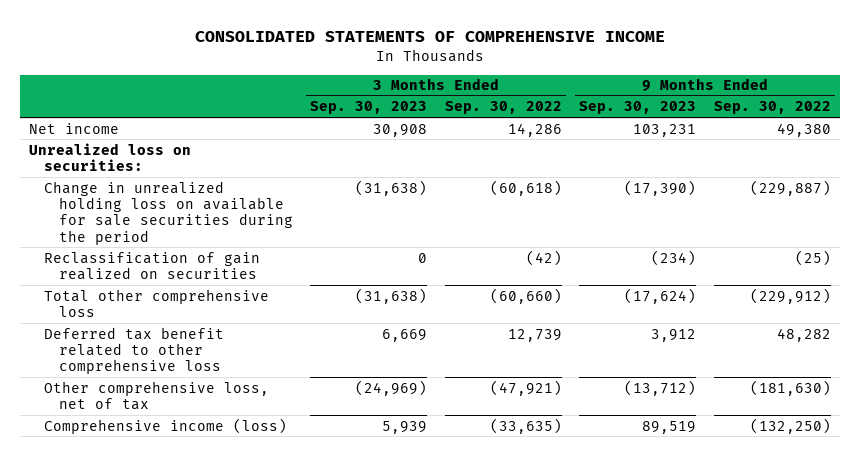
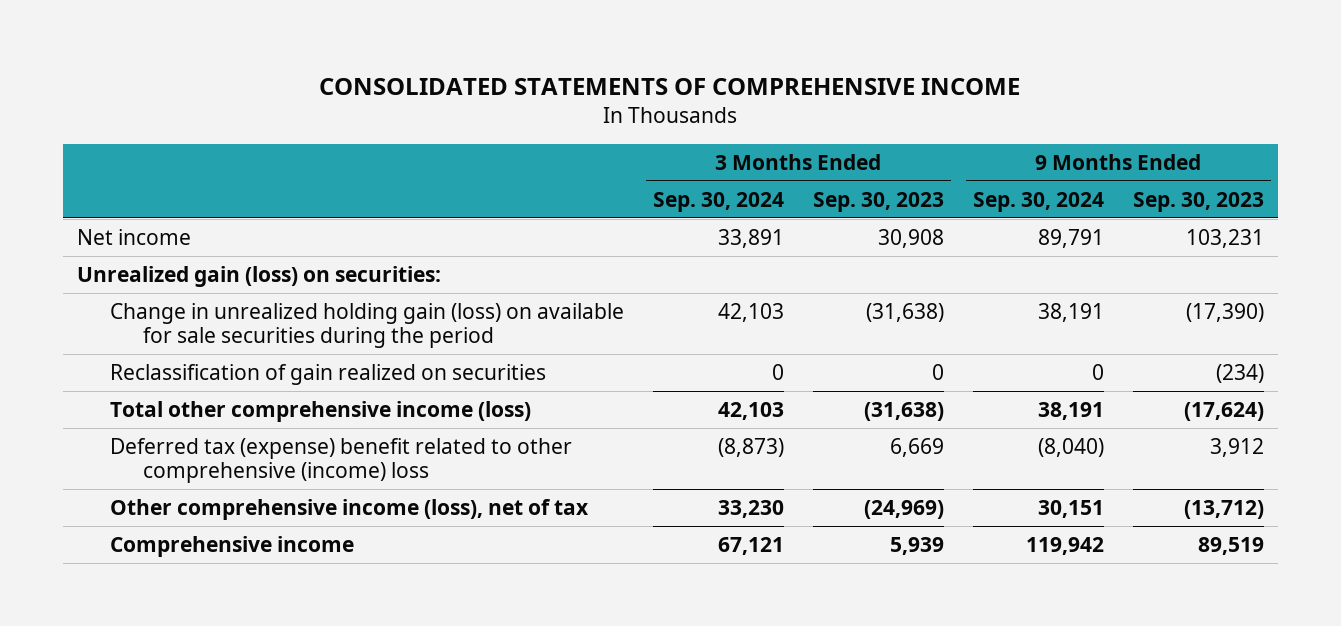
- | 3 Months Ended Sep. 30, 2023 | 3 Months Ended Sep. 30, 2022 | 9 Months Ended Sep. 30, 2023 | 9 Months Ended Sep. 30, 2022
+ | 3 Months Ended Sep. 30, 2024 | 3 Months Ended Sep. 30, 2023 | 9 Months Ended Sep. 30, 2024 | 9 Months Ended Sep. 30, 2023
- Unrealized loss on securities:
- Change in unrealized holding loss on available for sale securities during the period | (31,638) | (60,618) | (17,390) | (229,887)
+ Unrealized gain (loss) on securities:
+ Change in unrealized holding gain (loss) on available for sale securities during the period | 42,103 | (31,638) | 38,191 | (17,390)
- Total other comprehensive loss | (31,638) | (60,660) | (17,624) | (229,912)
- Deferred tax benefit related to other comprehensive loss | 6,669 | 12,739 | 3,912 | 48,282
- Other comprehensive loss, net of tax | (24,969) | (47,921) | (13,712) | (181,630)
- Comprehensive income (loss) | 5,939 | (33,635) | 89,519 | (132,250)
+ Total other comprehensive income (loss) | 42,103 | (31,638) | 38,191 | (17,624)
+ Deferred tax (expense) benefit related to other comprehensive (income) loss | (8,873) | 6,669 | (8,040) | 3,912
+ Other comprehensive income (loss), net of tax | 33,230 | (24,969) | 30,151 | (13,712)
+ Comprehensive income | 67,121 | 5,939 | 119,942 | 89,519

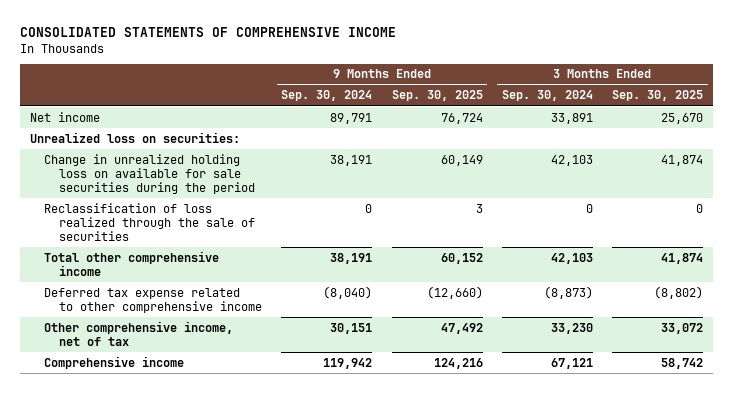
- | 3 Months Ended Sep. 30, 2024 | 3 Months Ended Sep. 30, 2023 | 9 Months Ended Sep. 30, 2024 | 9 Months Ended Sep. 30, 2023
+ | 9 Months Ended Sep. 30, 2024 | 9 Months Ended Sep. 30, 2025 | 3 Months Ended Sep. 30, 2024 | 3 Months Ended Sep. 30, 2025
- Unrealized gain (loss) on securities:
- Change in unrealized holding gain (loss) on available for sale securities during the period | 42,103 | (31,638) | 38,191 | (17,390)
- Reclassification of gain realized on securities | 0 | 0 | 0 | (234)
- Total other comprehensive income (loss) | 42,103 | (31,638) | 38,191 | (17,624)
- Deferred tax (expense) benefit related to other comprehensive (income) loss | (8,873) | 6,669 | (8,040) | 3,912
- Other comprehensive income (loss), net of tax | 33,230 | (24,969) | 30,151 | (13,712)
+ Unrealized loss on securities:
+ Change in unrealized holding loss on available for sale securities during the period | 38,191 | 60,149 | 42,103 | 41,874
+ Reclassification of loss realized through the sale of securities | 0 | 3 | 0 | 0
+ Total other comprehensive income | 38,191 | 60,152 | 42,103 | 41,874
+ Deferred tax expense related to other comprehensive income | (8,040) | (12,660) | (8,873) | (8,802)
+ Other comprehensive income, net of tax | 30,151 | 47,492 | 33,230 | 33,072

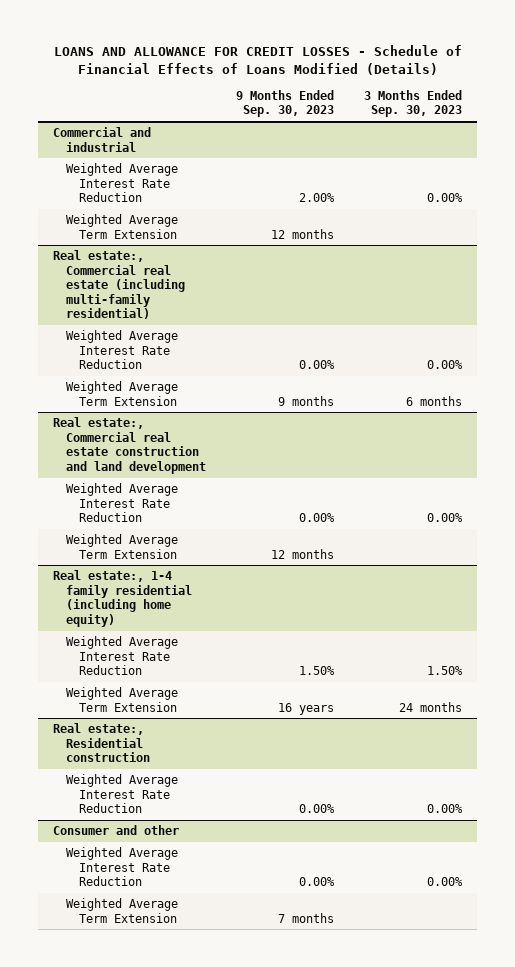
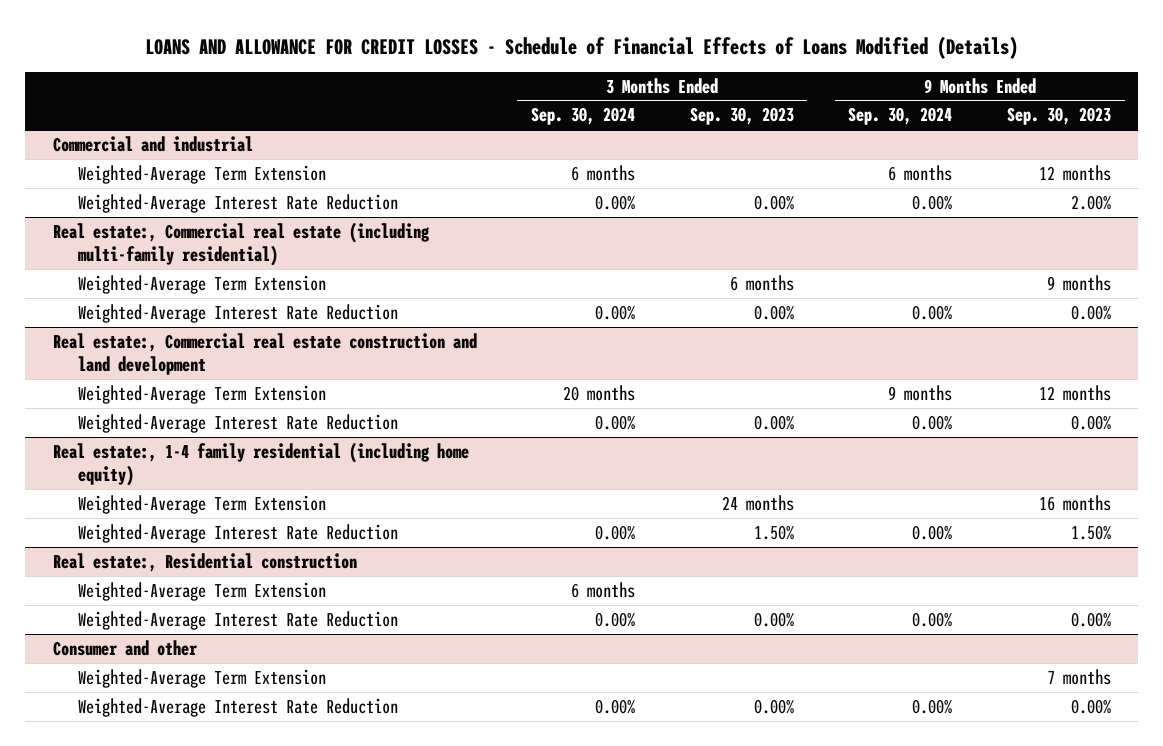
- | 9 Months Ended Sep. 30, 2023 | 3 Months Ended Sep. 30, 2023
+ | 3 Months Ended Sep. 30, 2024 | 3 Months Ended Sep. 30, 2023 | 9 Months Ended Sep. 30, 2024 | 9 Months Ended Sep. 30, 2023
@ Commercial and industrial
- Weighted Average Interest Rate Reduction | 2.00% | 0.00%
- Weighted Average Term Extension | 12 months |
+ Weighted-Average Term Extension | 6 months | | 6 months | 12 months
+ Weighted-Average Interest Rate Reduction | 0.00% | 0.00% | 0.00% | 2.00%
@ Real estate:, Commercial real estate (including multi-family residential)
- Weighted Average Interest Rate Reduction | 0.00% | 0.00%
- Weighted Average Term Extension | 9 months | 6 months
+ Weighted-Average Term Extension | | 6 months | | 9 months
+ Weighted-Average Interest Rate Reduction | 0.00% | 0.00% | 0.00% | 0.00%
@ Real estate:, Commercial real estate construction and land development
- Weighted Average Interest Rate Reduction | 0.00% | 0.00%
- Weighted Average Term Extension | 12 months |
+ Weighted-Average Term Extension | 20 months | | 9 months | 12 months
+ Weighted-Average Interest Rate Reduction | 0.00% | 0.00% | 0.00% | 0.00%
@ Real estate:, 1-4 family residential (including home equity)
- Weighted Average Interest Rate Reduction | 1.50% | 1.50%
- Weighted Average Term Extension | 16 years | 24 months
+ Weighted-Average Term Extension | | 24 months | | 16 months
+ Weighted-Average Interest Rate Reduction | 0.00% | 1.50% | 0.00% | 1.50%
@ Real estate:, Residential construction
- Weighted Average Interest Rate Reduction | 0.00% | 0.00%
+ Weighted-Average Term Extension | 6 months | | |
+ Weighted-Average Interest Rate Reduction | 0.00% | 0.00% | 0.00% | 0.00%
@ Consumer and other
- Weighted Average Interest Rate Reduction | 0.00% | 0.00%
- Weighted Average Term Extension | 7 months |
+ Weighted-Average Term Extension | | | | 7 months
+ Weighted-Average Interest Rate Reduction | 0.00% | 0.00% | 0.00% | 0.00%

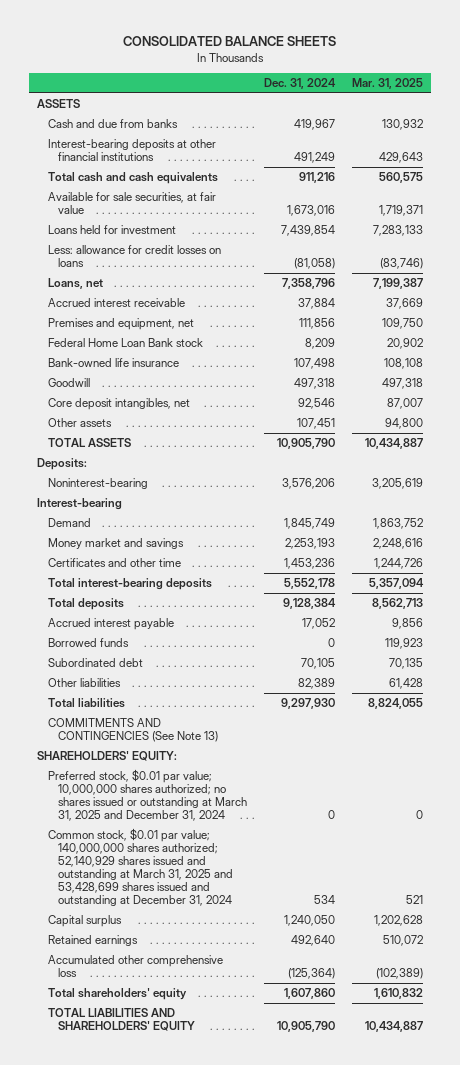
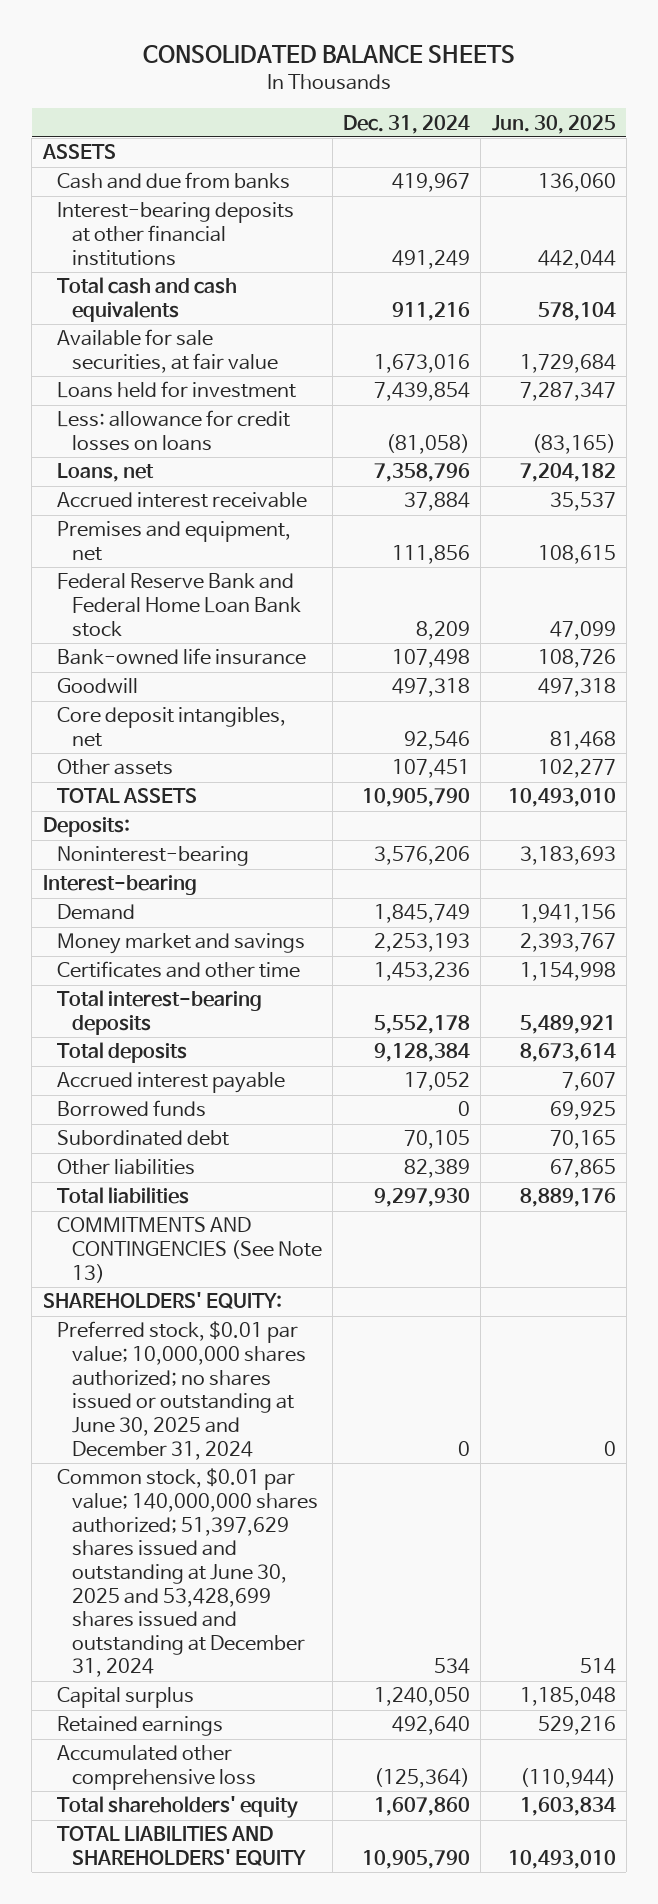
- | Dec. 31, 2024 | Mar. 31, 2025
+ | Dec. 31, 2024 | Jun. 30, 2025
- Federal Home Loan Bank stock | 8,209 | 20,902
+ Federal Reserve Bank and Federal Home Loan Bank stock | 8,209 | 47,099
- Preferred stock, $0.01 par value; 10,000,000 shares authorized; no shares issued or outstanding at March 31, 2025 and December 31, 2024 | 0 | 0
- Common stock, $0.01 par value; 140,000,000 shares authorized; 52,140,929 shares issued and outstanding at March 31, 2025 and 53,428,699 shares issued and outstanding at December 31, 2024 | 534 | 521
+ Preferred stock, $0.01 par value; 10,000,000 shares authorized; no shares issued or outstanding at June 30, 2025 and December 31, 2024 | 0 | 0
+ Common stock, $0.01 par value; 140,000,000 shares authorized; 51,397,629 shares issued and outstanding at June 30, 2025 and 53,428,699 shares issued and outstanding at December 31, 2024 | 534 | 514

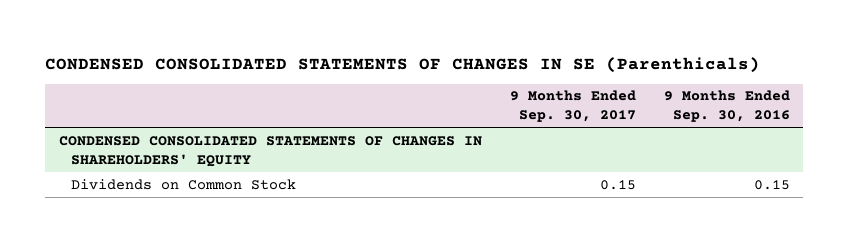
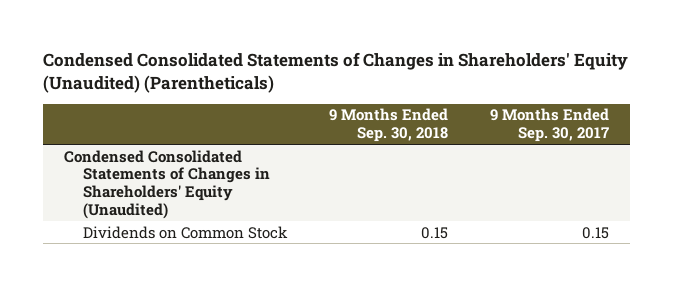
- CONDENSED CONSOLIDATED STATEMENTS OF CHANGES IN SE (Parenthicals)
+ Condensed Consolidated Statements of Changes in Shareholders' Equity (Unaudited) (Parentheticals)
- | 9 Months Ended Sep. 30, 2017 | 9 Months Ended Sep. 30, 2016
+ | 9 Months Ended Sep. 30, 2018 | 9 Months Ended Sep. 30, 2017
- CONDENSED CONSOLIDATED STATEMENTS OF CHANGES IN SHAREHOLDERS' EQUITY
+ Condensed Consolidated Statements of Changes in Shareholders' Equity (Unaudited)

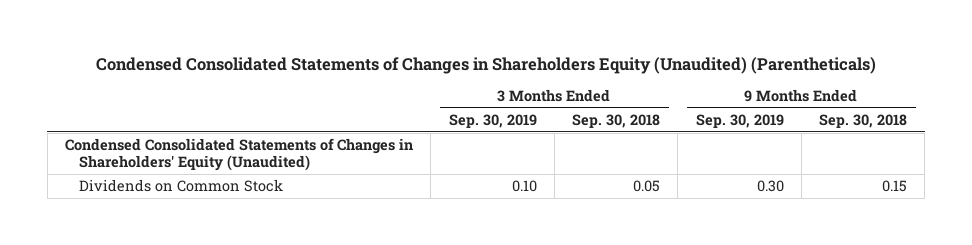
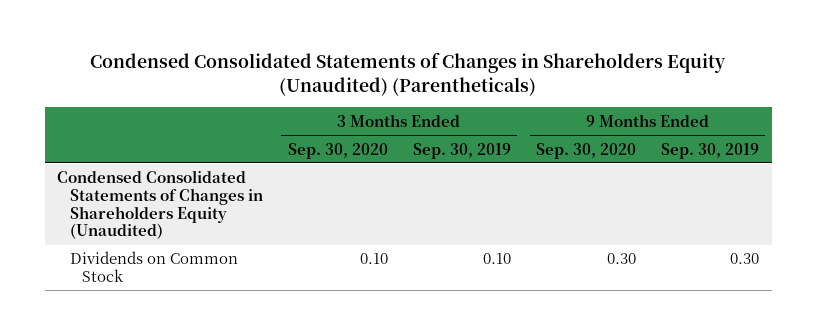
- | 3 Months Ended Sep. 30, 2019 | 3 Months Ended Sep. 30, 2018 | 9 Months Ended Sep. 30, 2019 | 9 Months Ended Sep. 30, 2018
+ | 3 Months Ended Sep. 30, 2020 | 3 Months Ended Sep. 30, 2019 | 9 Months Ended Sep. 30, 2020 | 9 Months Ended Sep. 30, 2019
- Condensed Consolidated Statements of Changes in Shareholders' Equity (Unaudited)
+ Condensed Consolidated Statements of Changes in Shareholders Equity (Unaudited)

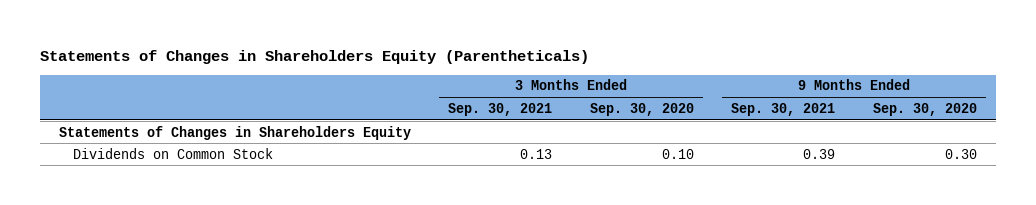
- Condensed Consolidated Statements of Changes in Shareholders Equity (Unaudited) (Parentheticals)
+ Statements of Changes in Shareholders Equity (Parentheticals)
- | 3 Months Ended Sep. 30, 2020 | 3 Months Ended Sep. 30, 2019 | 9 Months Ended Sep. 30, 2020 | 9 Months Ended Sep. 30, 2019
+ | 3 Months Ended Sep. 30, 2021 | 3 Months Ended Sep. 30, 2020 | 9 Months Ended Sep. 30, 2021 | 9 Months Ended Sep. 30, 2020
- Condensed Consolidated Statements of Changes in Shareholders Equity (Unaudited)
+ Statements of Changes in Shareholders Equity

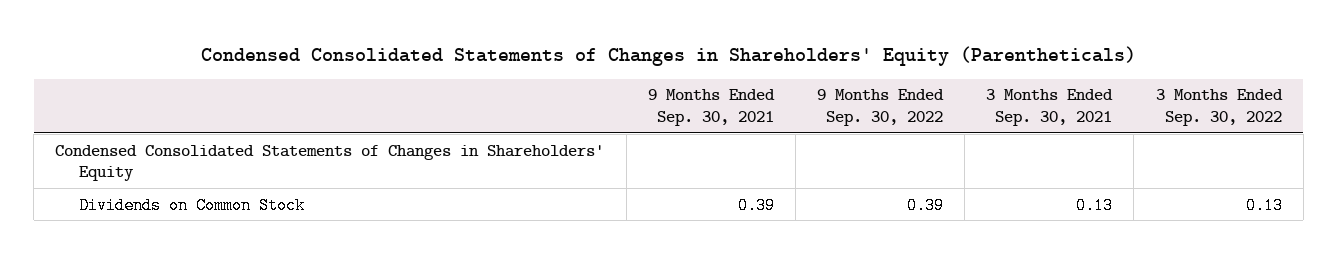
- Statements of Changes in Shareholders Equity (Parentheticals)
+ Condensed Consolidated Statements of Changes in Shareholders' Equity (Parentheticals)
- | 3 Months Ended Sep. 30, 2021 | 3 Months Ended Sep. 30, 2020 | 9 Months Ended Sep. 30, 2021 | 9 Months Ended Sep. 30, 2020
+ | 9 Months Ended Sep. 30, 2021 | 9 Months Ended Sep. 30, 2022 | 3 Months Ended Sep. 30, 2021 | 3 Months Ended Sep. 30, 2022
- Statements of Changes in Shareholders Equity
+ Condensed Consolidated Statements of Changes in Shareholders' Equity

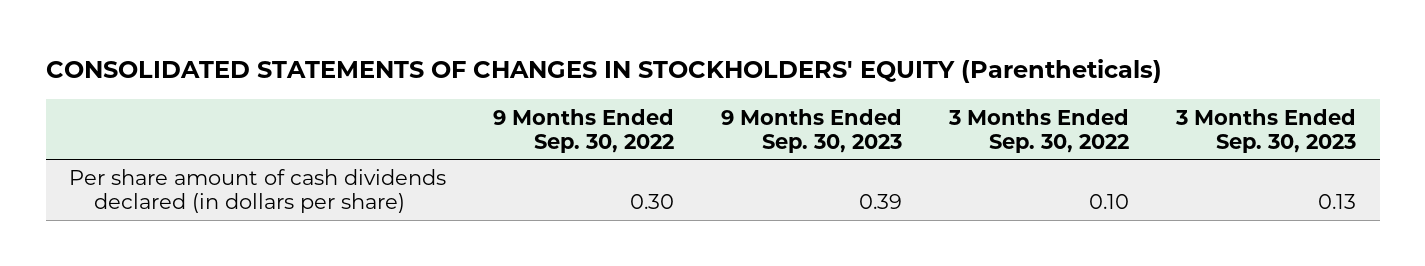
- Condensed Consolidated Statements of Changes in Shareholders' Equity (Parentheticals)
+ CONSOLIDATED STATEMENTS OF CHANGES IN STOCKHOLDERS' EQUITY (Parentheticals)
- | 9 Months Ended Sep. 30, 2021 | 9 Months Ended Sep. 30, 2022 | 3 Months Ended Sep. 30, 2021 | 3 Months Ended Sep. 30, 2022
+ | 9 Months Ended Sep. 30, 2022 | 9 Months Ended Sep. 30, 2023 | 3 Months Ended Sep. 30, 2022 | 3 Months Ended Sep. 30, 2023
- Condensed Consolidated Statements of Changes in Shareholders' Equity
- Dividends on Common Stock | 0.39 | 0.39 | 0.13 | 0.13
+ Per share amount of cash dividends declared (in dollars per share) | 0.30 | 0.39 | 0.10 | 0.13

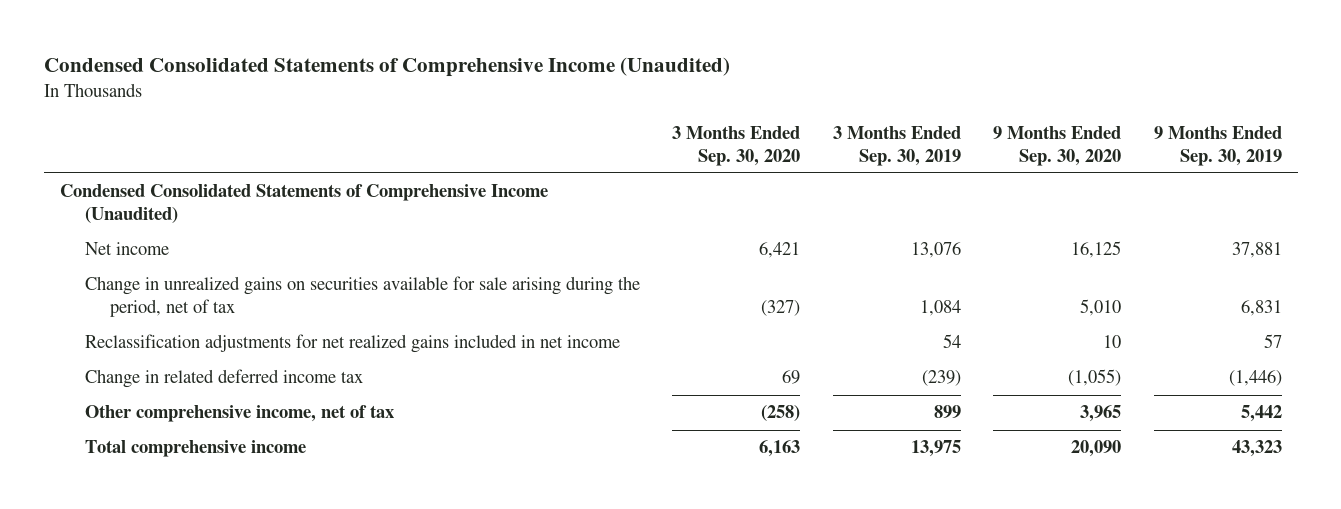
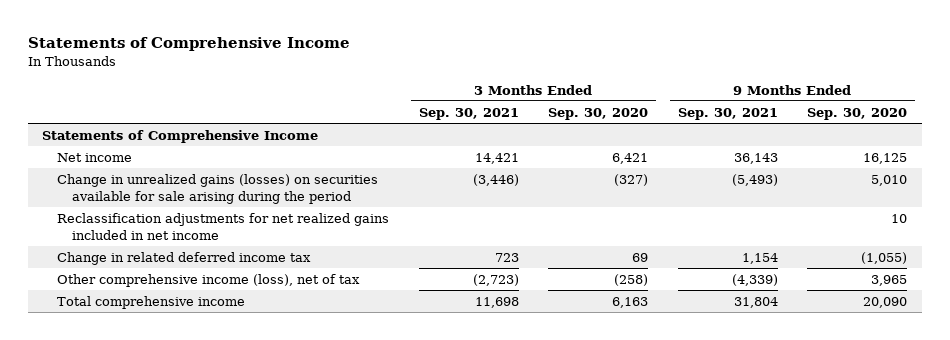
- Condensed Consolidated Statements of Comprehensive Income (Unaudited)
+ Statements of Comprehensive Income
- | 3 Months Ended Sep. 30, 2020 | 3 Months Ended Sep. 30, 2019 | 9 Months Ended Sep. 30, 2020 | 9 Months Ended Sep. 30, 2019
+ | 3 Months Ended Sep. 30, 2021 | 3 Months Ended Sep. 30, 2020 | 9 Months Ended Sep. 30, 2021 | 9 Months Ended Sep. 30, 2020
- Condensed Consolidated Statements of Comprehensive Income (Unaudited)
+ Statements of Comprehensive Income
- Change in unrealized gains on securities available for sale arising during the period, net of tax | (327) | 1,084 | 5,010 | 6,831
+ Change in unrealized gains (losses) on securities available for sale arising during the period | (3,446) | (327) | (5,493) | 5,010
- Other comprehensive income, net of tax | (258) | 899 | 3,965 | 5,442
+ Other comprehensive income (loss), net of tax | (2,723) | (258) | (4,339) | 3,965

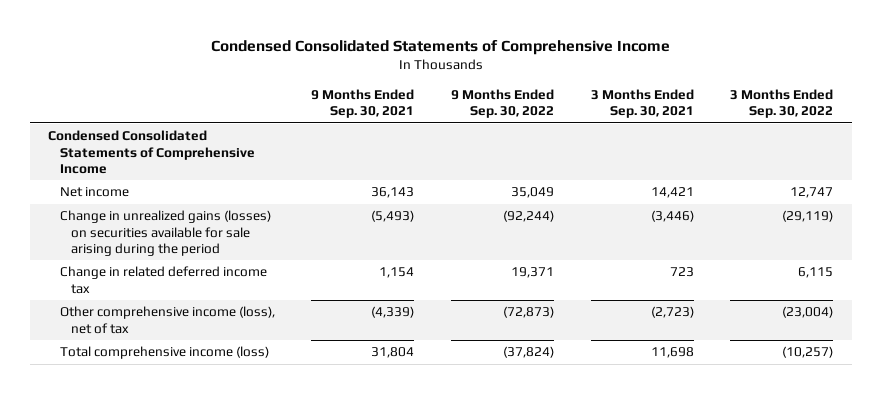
- Statements of Comprehensive Income
+ Condensed Consolidated Statements of Comprehensive Income
- | 3 Months Ended Sep. 30, 2021 | 3 Months Ended Sep. 30, 2020 | 9 Months Ended Sep. 30, 2021 | 9 Months Ended Sep. 30, 2020
+ | 9 Months Ended Sep. 30, 2021 | 9 Months Ended Sep. 30, 2022 | 3 Months Ended Sep. 30, 2021 | 3 Months Ended Sep. 30, 2022
- Statements of Comprehensive Income
+ Condensed Consolidated Statements of Comprehensive Income
- Reclassification adjustments for net realized gains included in net income | | | | 10
- Total comprehensive income | 11,698 | 6,163 | 31,804 | 20,090
+ Total comprehensive income (loss) | 31,804 | (37,824) | 11,698 | (10,257)

